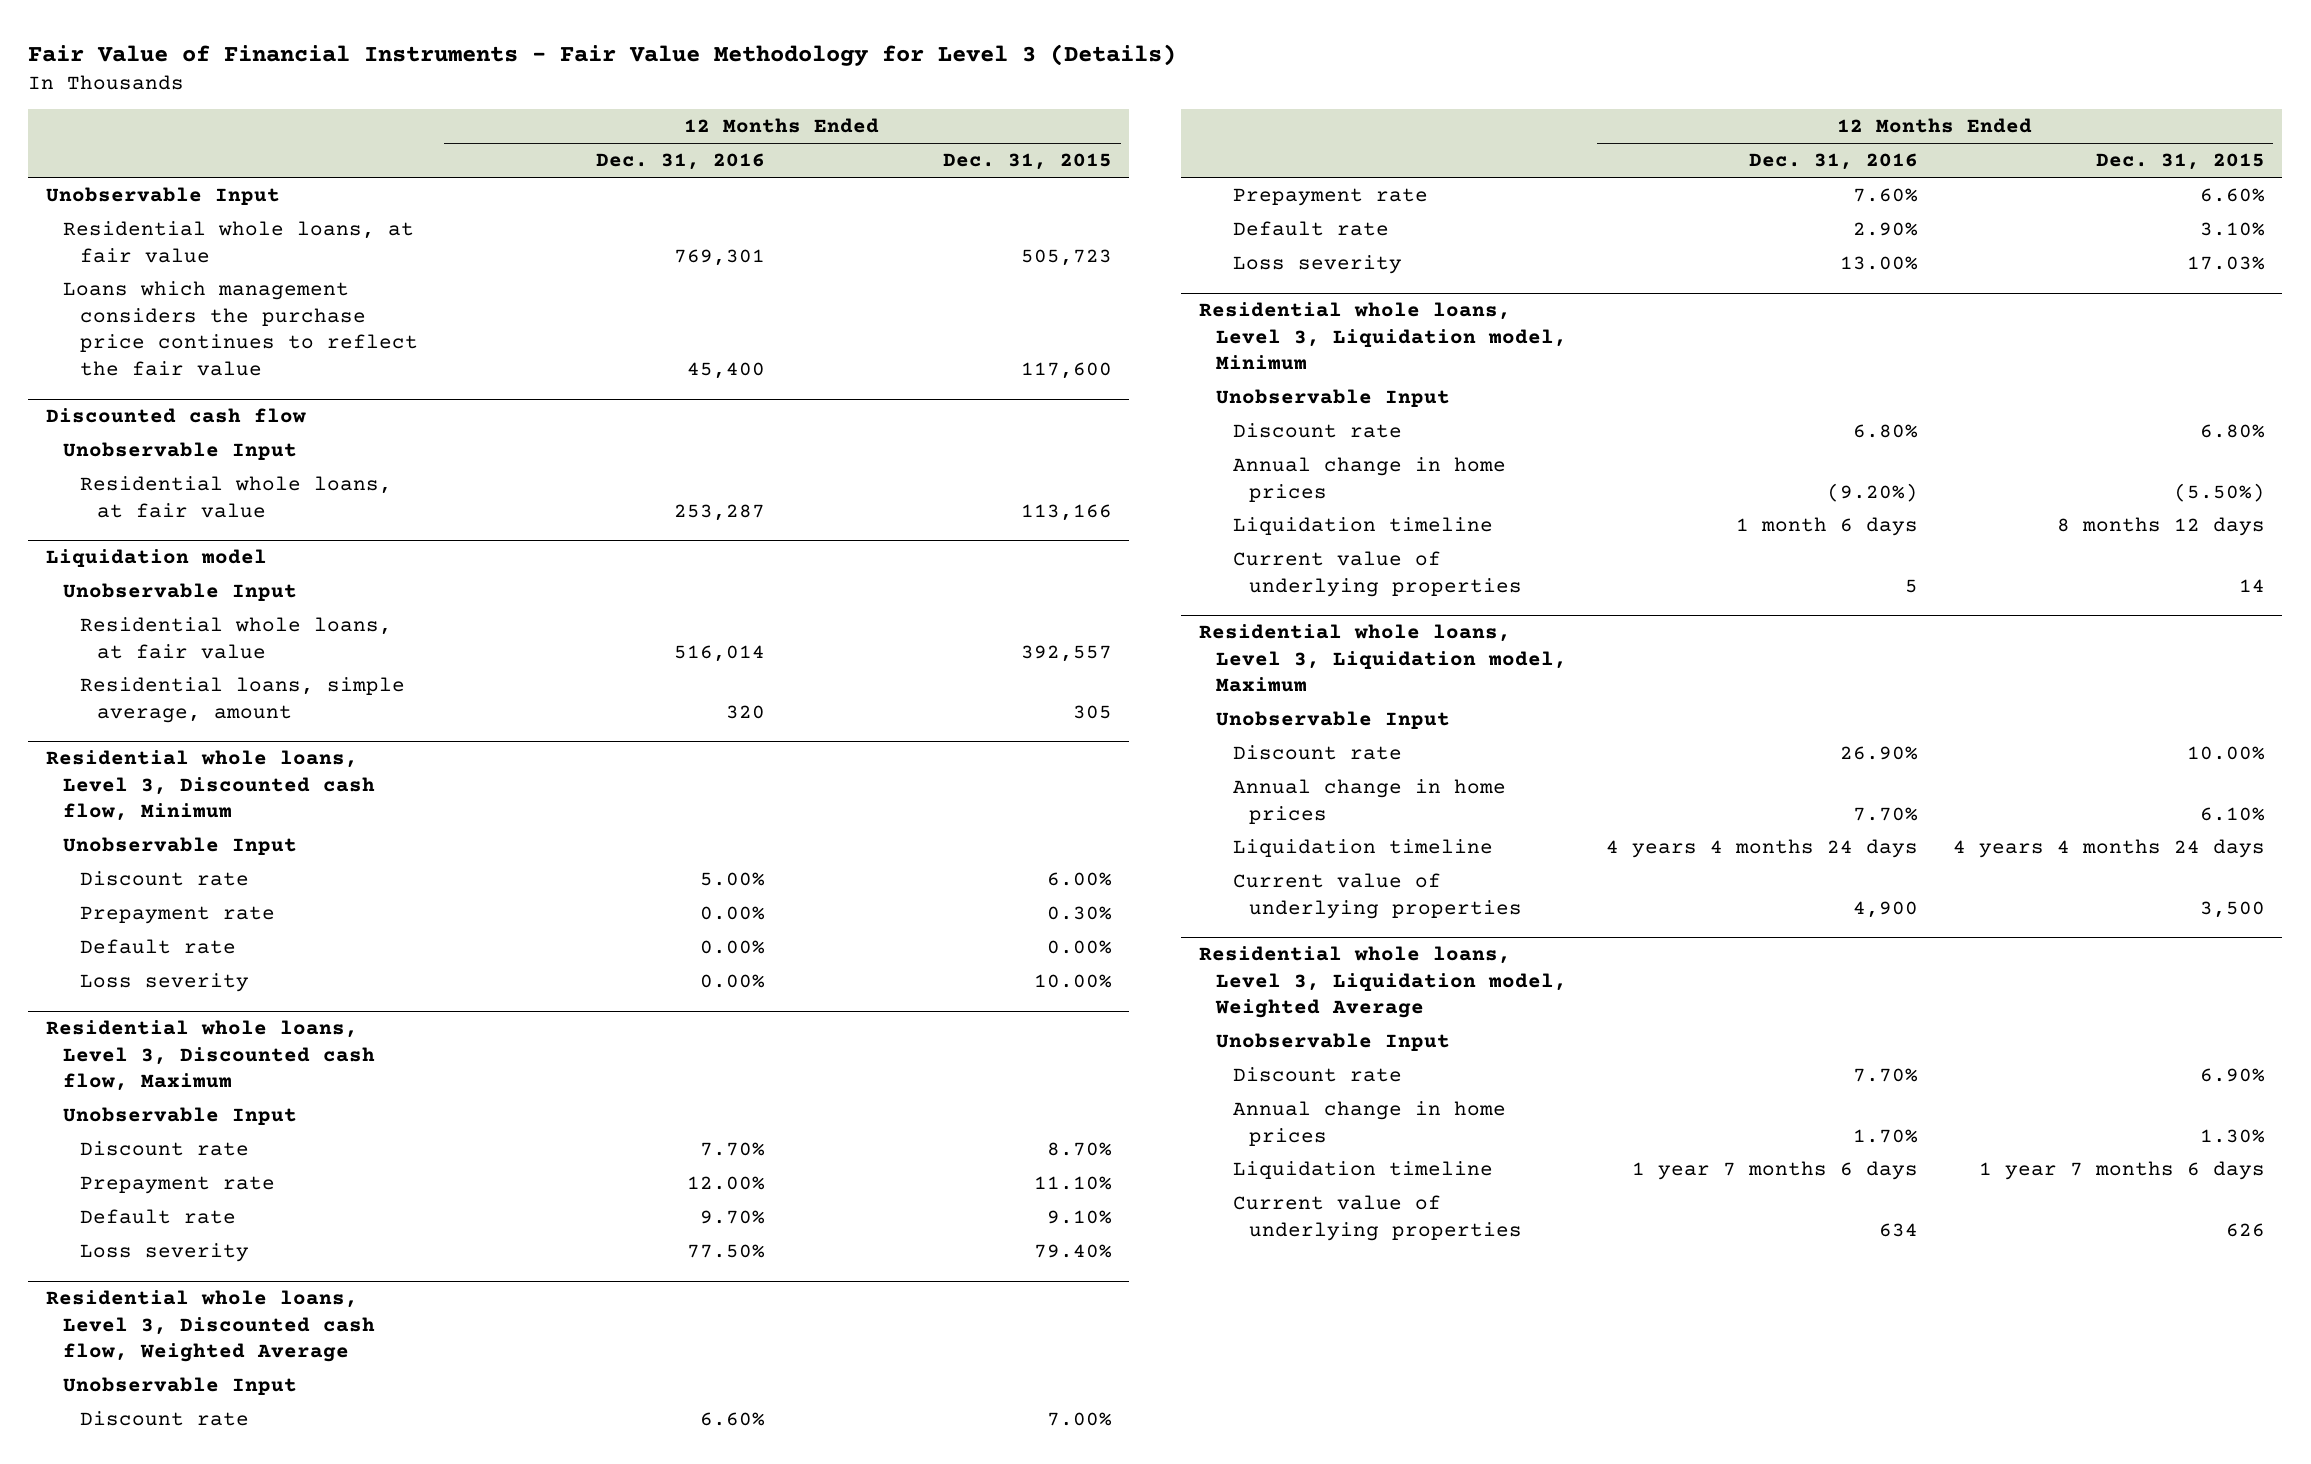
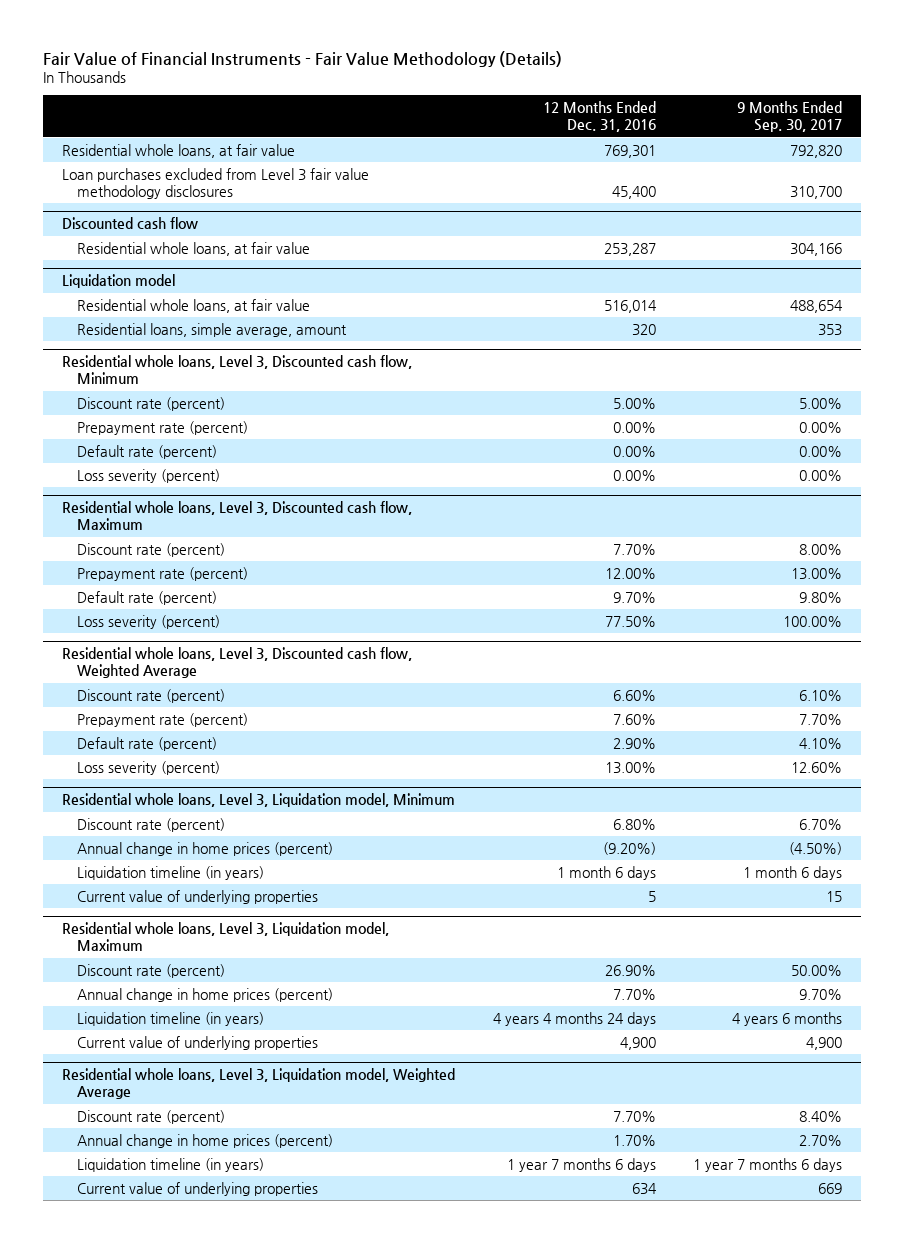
- Fair Value of Financial Instruments - Fair Value Methodology for Level 3 (Details)
+ Fair Value of Financial Instruments - Fair Value Methodology (Details)
- | 12 Months Ended Dec. 31, 2016 | 12 Months Ended Dec. 31, 2015
+ | 12 Months Ended Dec. 31, 2016 | 9 Months Ended Sep. 30, 2017
- Unobservable Input
- Loans which management considers the purchase price continues to reflect the fair value | 45,400 | 117,600
+ Loan purchases excluded from Level 3 fair value methodology disclosures | 45,400 | 310,700
@ Discounted cash flow
- Unobservable Input
@ Liquidation model
- Unobservable Input
@ Residential whole loans, Level 3, Discounted cash flow, Minimum
- Unobservable Input
- Discount rate | 5.00% | 6.00%
- Prepayment rate | 0.00% | 0.30%
- Default rate | 0.00% | 0.00%
- Loss severity | 0.00% | 10.00%
+ Discount rate (percent) | 5.00% | 5.00%
+ Prepayment rate (percent) | 0.00% | 0.00%
+ Default rate (percent) | 0.00% | 0.00%
+ Loss severity (percent) | 0.00% | 0.00%
@ Residential whole loans, Level 3, Discounted cash flow, Maximum
- Unobservable Input
- Discount rate | 7.70% | 8.70%
- Prepayment rate | 12.00% | 11.10%
- Default rate | 9.70% | 9.10%
- Loss severity | 77.50% | 79.40%
+ Discount rate (percent) | 7.70% | 8.00%
+ Prepayment rate (percent) | 12.00% | 13.00%
+ Default rate (percent) | 9.70% | 9.80%
+ Loss severity (percent) | 77.50% | 100.00%
@ Residential whole loans, Level 3, Discounted cash flow, Weighted Average
- Unobservable Input
- Discount rate | 6.60% | 7.00%
- Prepayment rate | 7.60% | 6.60%
- Default rate | 2.90% | 3.10%
- Loss severity | 13.00% | 17.03%
+ Discount rate (percent) | 6.60% | 6.10%
+ Prepayment rate (percent) | 7.60% | 7.70%
+ Default rate (percent) | 2.90% | 4.10%
+ Loss severity (percent) | 13.00% | 12.60%
@ Residential whole loans, Level 3, Liquidation model, Minimum
- Unobservable Input
- Discount rate | 6.80% | 6.80%
- Annual change in home prices | (9.20%) | (5.50%)
- Liquidation timeline | 1 month 6 days | 8 months 12 days
+ Discount rate (percent) | 6.80% | 6.70%
+ Annual change in home prices (percent) | (9.20%) | (4.50%)
+ Liquidation timeline (in years) | 1 month 6 days | 1 month 6 days
@ Residential whole loans, Level 3, Liquidation model, Maximum
- Unobservable Input
- Discount rate | 26.90% | 10.00%
- Annual change in home prices | 7.70% | 6.10%
- Liquidation timeline | 4 years 4 months 24 days | 4 years 4 months 24 days
+ Discount rate (percent) | 26.90% | 50.00%
+ Annual change in home prices (percent) | 7.70% | 9.70%
+ Liquidation timeline (in years) | 4 years 4 months 24 days | 4 years 6 months
@ Residential whole loans, Level 3, Liquidation model, Weighted Average
- Unobservable Input
- Discount rate | 7.70% | 6.90%
- Annual change in home prices | 1.70% | 1.30%
- Liquidation timeline | 1 year 7 months 6 days | 1 year 7 months 6 days
+ Discount rate (percent) | 7.70% | 8.40%
+ Annual change in home prices (percent) | 1.70% | 2.70%
+ Liquidation timeline (in years) | 1 year 7 months 6 days | 1 year 7 months 6 days

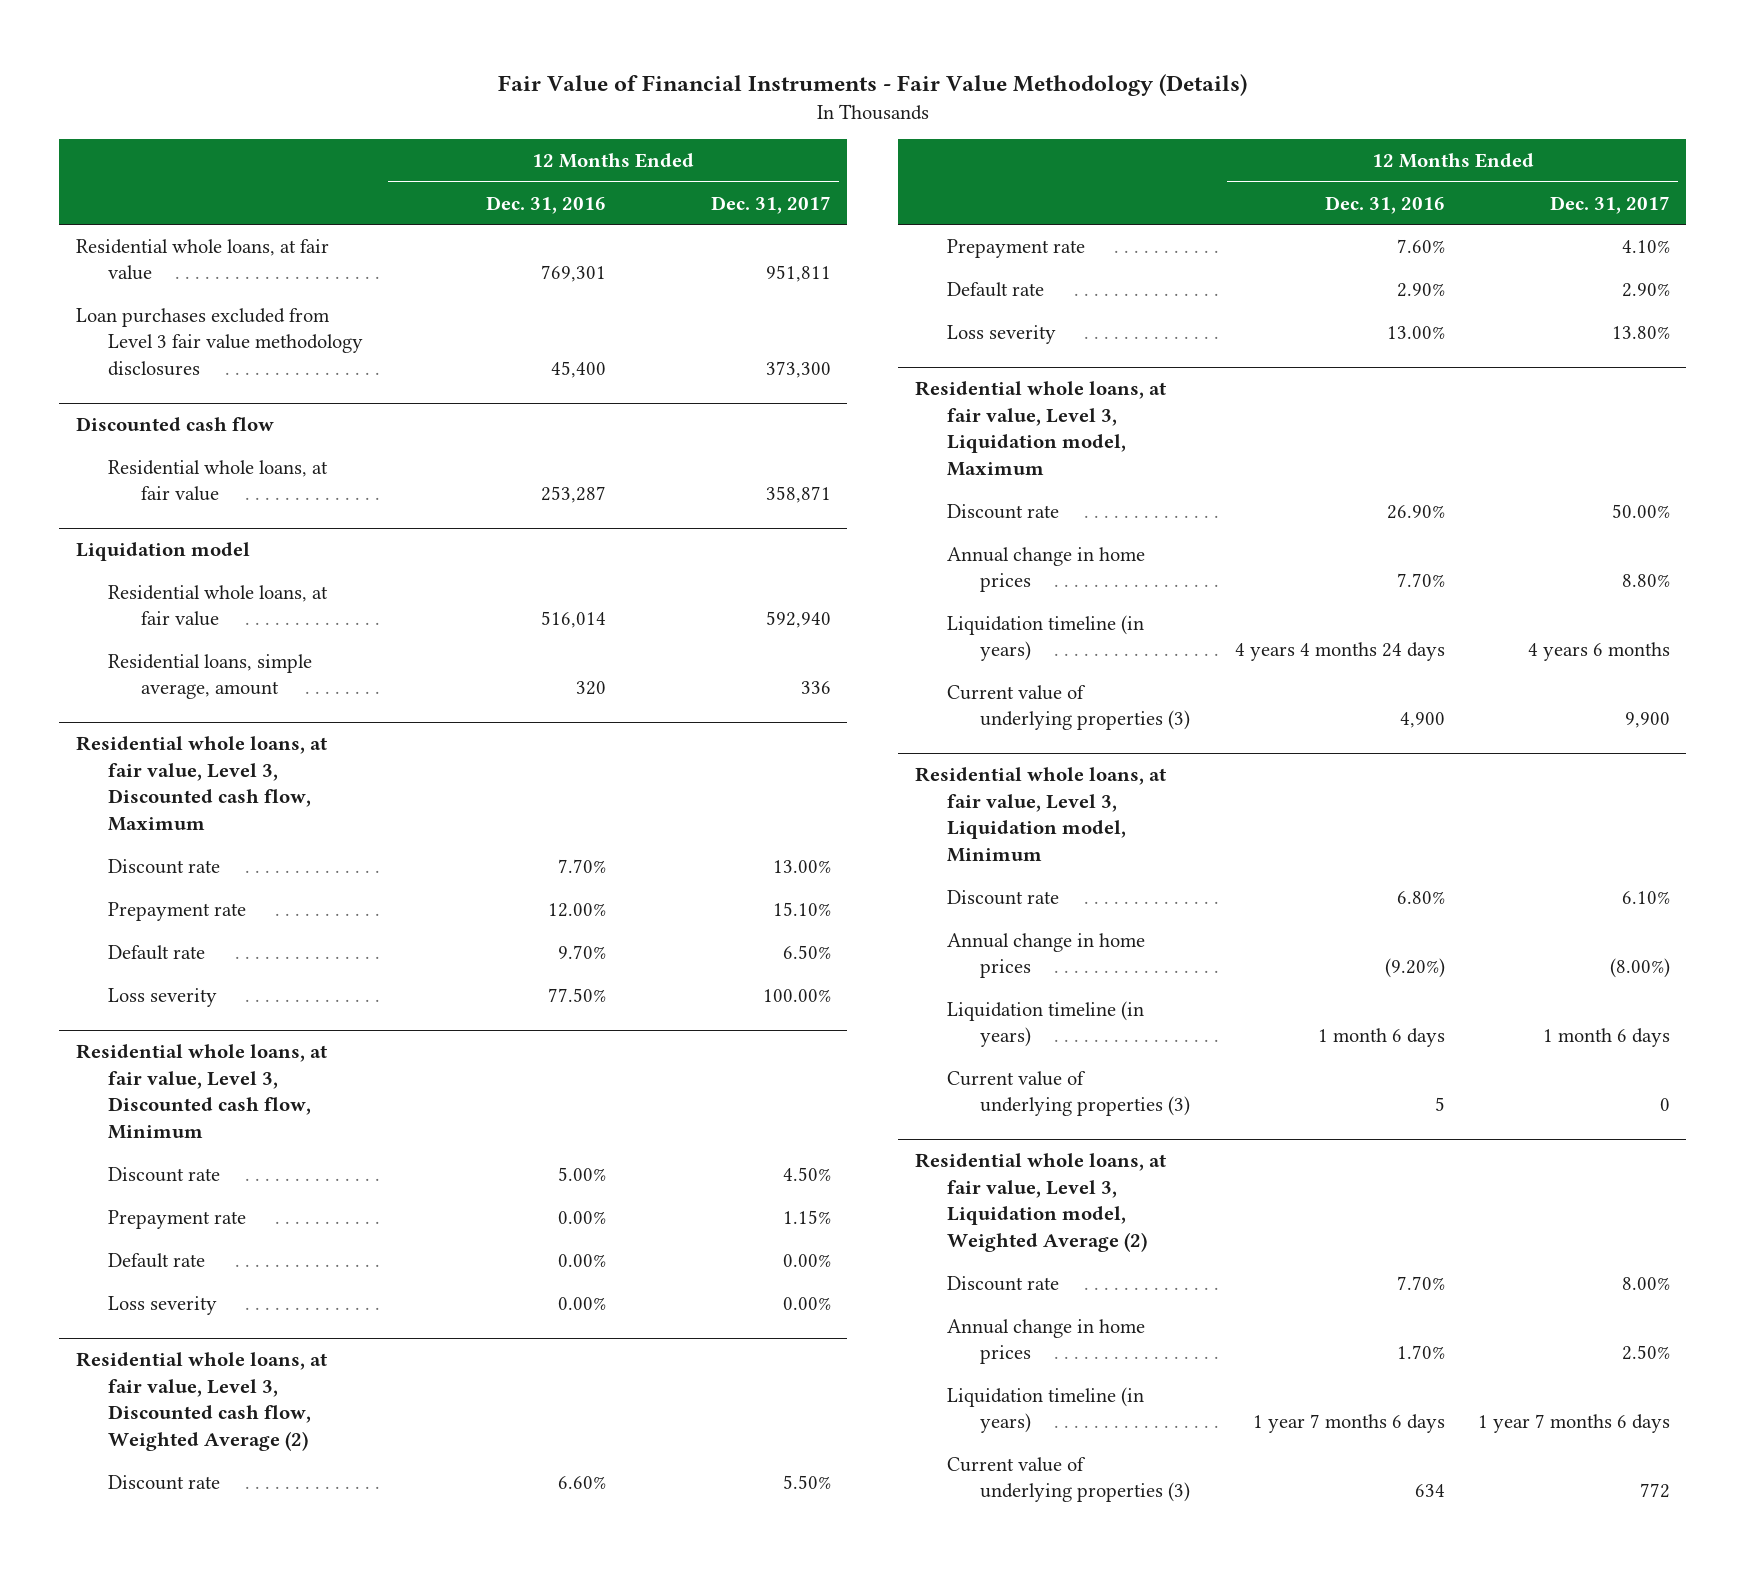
- | 12 Months Ended Dec. 31, 2016 | 9 Months Ended Sep. 30, 2017
+ | 12 Months Ended Dec. 31, 2016 | 12 Months Ended Dec. 31, 2017
- Residential whole loans, Level 3, Discounted cash flow, Minimum
- Discount rate (percent) | 5.00% | 5.00%
- Prepayment rate (percent) | 0.00% | 0.00%
- Default rate (percent) | 0.00% | 0.00%
- Loss severity (percent) | 0.00% | 0.00%
- Residential whole loans, Level 3, Discounted cash flow, Maximum
- Discount rate (percent) | 7.70% | 8.00%
- Prepayment rate (percent) | 12.00% | 13.00%
- Default rate (percent) | 9.70% | 9.80%
- Loss severity (percent) | 77.50% | 100.00%
- Residential whole loans, Level 3, Discounted cash flow, Weighted Average
- Discount rate (percent) | 6.60% | 6.10%
- Prepayment rate (percent) | 7.60% | 7.70%
- Default rate (percent) | 2.90% | 4.10%
- Loss severity (percent) | 13.00% | 12.60%
- Residential whole loans, Level 3, Liquidation model, Minimum
- Discount rate (percent) | 6.80% | 6.70%
- Annual change in home prices (percent) | (9.20%) | (4.50%)
- Liquidation timeline (in years) | 1 month 6 days | 1 month 6 days
- Current value of underlying properties | 5 | 15
- Residential whole loans, Level 3, Liquidation model, Maximum
- Discount rate (percent) | 26.90% | 50.00%
- Annual change in home prices (percent) | 7.70% | 9.70%
+ Residential whole loans, at fair value, Level 3, Discounted cash flow, Maximum
+ Discount rate | 7.70% | 13.00%
+ Prepayment rate | 12.00% | 15.10%
+ Default rate | 9.70% | 6.50%
+ Loss severity | 77.50% | 100.00%
+ Residential whole loans, at fair value, Level 3, Discounted cash flow, Minimum
+ Discount rate | 5.00% | 4.50%
+ Prepayment rate | 0.00% | 1.15%
+ Default rate | 0.00% | 0.00%
+ Loss severity | 0.00% | 0.00%
+ Residential whole loans, at fair value, Level 3, Discounted cash flow, Weighted Average (2)
+ Discount rate | 6.60% | 5.50%
+ Prepayment rate | 7.60% | 4.10%
+ Default rate | 2.90% | 2.90%
+ Loss severity | 13.00% | 13.80%
+ Residential whole loans, at fair value, Level 3, Liquidation model, Maximum
+ Discount rate | 26.90% | 50.00%
+ Annual change in home prices | 7.70% | 8.80%
- Current value of underlying properties | 4,900 | 4,900
- Residential whole loans, Level 3, Liquidation model, Weighted Average
- Discount rate (percent) | 7.70% | 8.40%
- Annual change in home prices (percent) | 1.70% | 2.70%
+ Current value of underlying properties (3) | 4,900 | 9,900
+ Residential whole loans, at fair value, Level 3, Liquidation model, Minimum
+ Discount rate | 6.80% | 6.10%
+ Annual change in home prices | (9.20%) | (8.00%)
+ Liquidation timeline (in years) | 1 month 6 days | 1 month 6 days
+ Current value of underlying properties (3) | 5 | 0
+ Residential whole loans, at fair value, Level 3, Liquidation model, Weighted Average (2)
+ Discount rate | 7.70% | 8.00%
+ Annual change in home prices | 1.70% | 2.50%
- Current value of underlying properties | 634 | 669
+ Current value of underlying properties (3) | 634 | 772

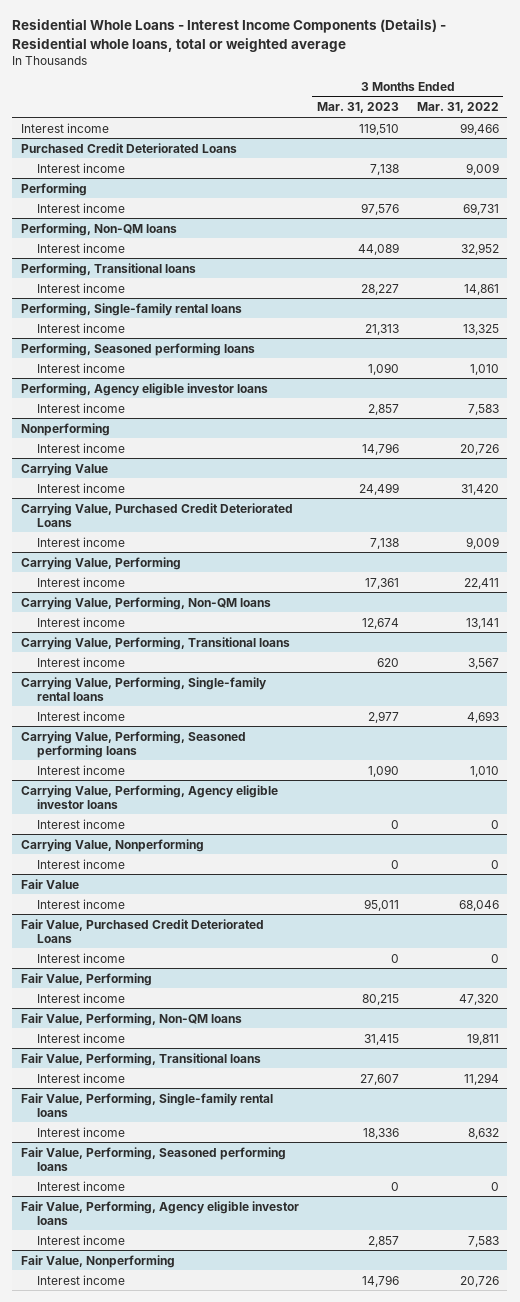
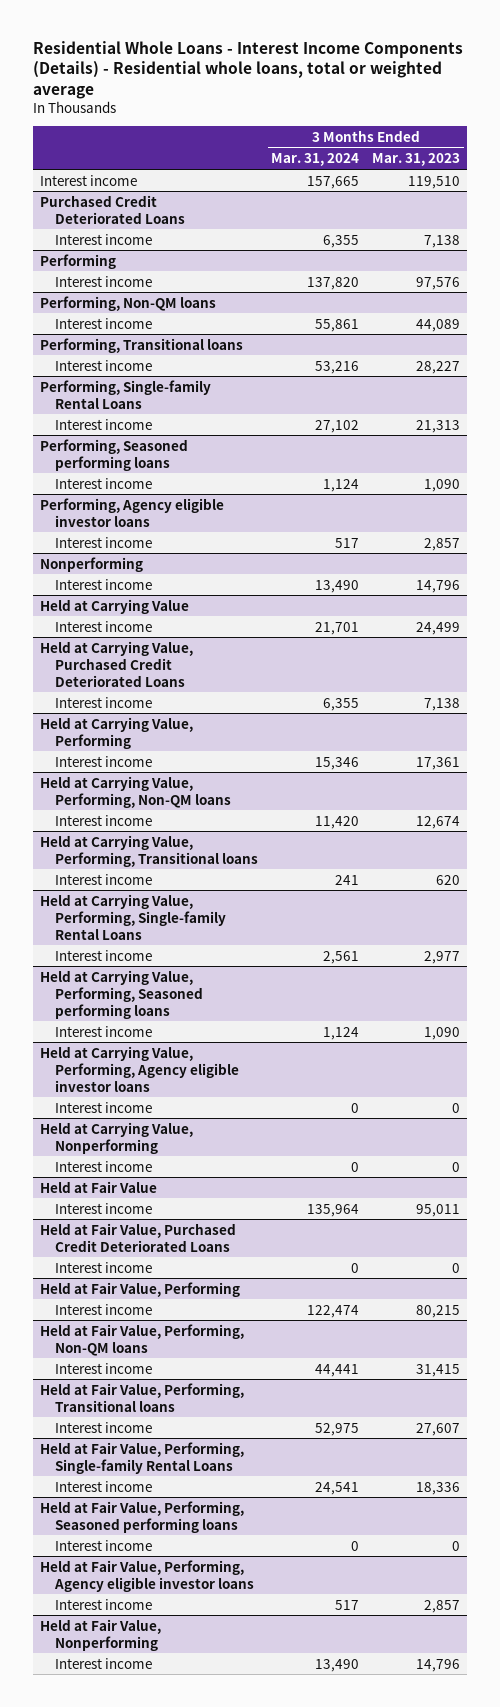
- | 3 Months Ended Mar. 31, 2023 | 3 Months Ended Mar. 31, 2022
+ | 3 Months Ended Mar. 31, 2024 | 3 Months Ended Mar. 31, 2023
- Performing, Single-family rental loans
+ Performing, Single-family Rental Loans
- Carrying Value
+ Held at Carrying Value
- Carrying Value, Purchased Credit Deteriorated Loans
+ Held at Carrying Value, Purchased Credit Deteriorated Loans
- Carrying Value, Performing
+ Held at Carrying Value, Performing
- Carrying Value, Performing, Non-QM loans
+ Held at Carrying Value, Performing, Non-QM loans
- Carrying Value, Performing, Transitional loans
+ Held at Carrying Value, Performing, Transitional loans
- Carrying Value, Performing, Single-family rental loans
+ Held at Carrying Value, Performing, Single-family Rental Loans
- Carrying Value, Performing, Seasoned performing loans
+ Held at Carrying Value, Performing, Seasoned performing loans
- Carrying Value, Performing, Agency eligible investor loans
+ Held at Carrying Value, Performing, Agency eligible investor loans
- Carrying Value, Nonperforming
+ Held at Carrying Value, Nonperforming
- Fair Value
+ Held at Fair Value
- Fair Value, Purchased Credit Deteriorated Loans
+ Held at Fair Value, Purchased Credit Deteriorated Loans
- Fair Value, Performing
+ Held at Fair Value, Performing
- Fair Value, Performing, Non-QM loans
+ Held at Fair Value, Performing, Non-QM loans
- Fair Value, Performing, Transitional loans
+ Held at Fair Value, Performing, Transitional loans
- Fair Value, Performing, Single-family rental loans
+ Held at Fair Value, Performing, Single-family Rental Loans
- Fair Value, Performing, Seasoned performing loans
+ Held at Fair Value, Performing, Seasoned performing loans
- Fair Value, Performing, Agency eligible investor loans
+ Held at Fair Value, Performing, Agency eligible investor loans
- Fair Value, Nonperforming
+ Held at Fair Value, Nonperforming

